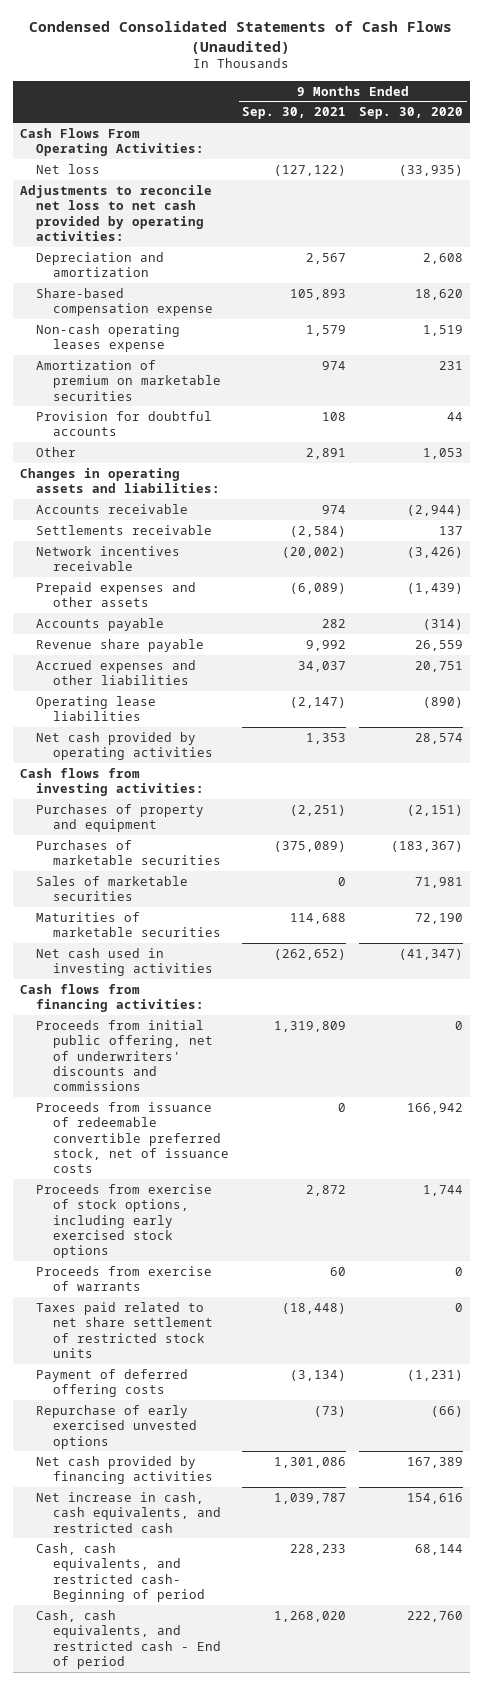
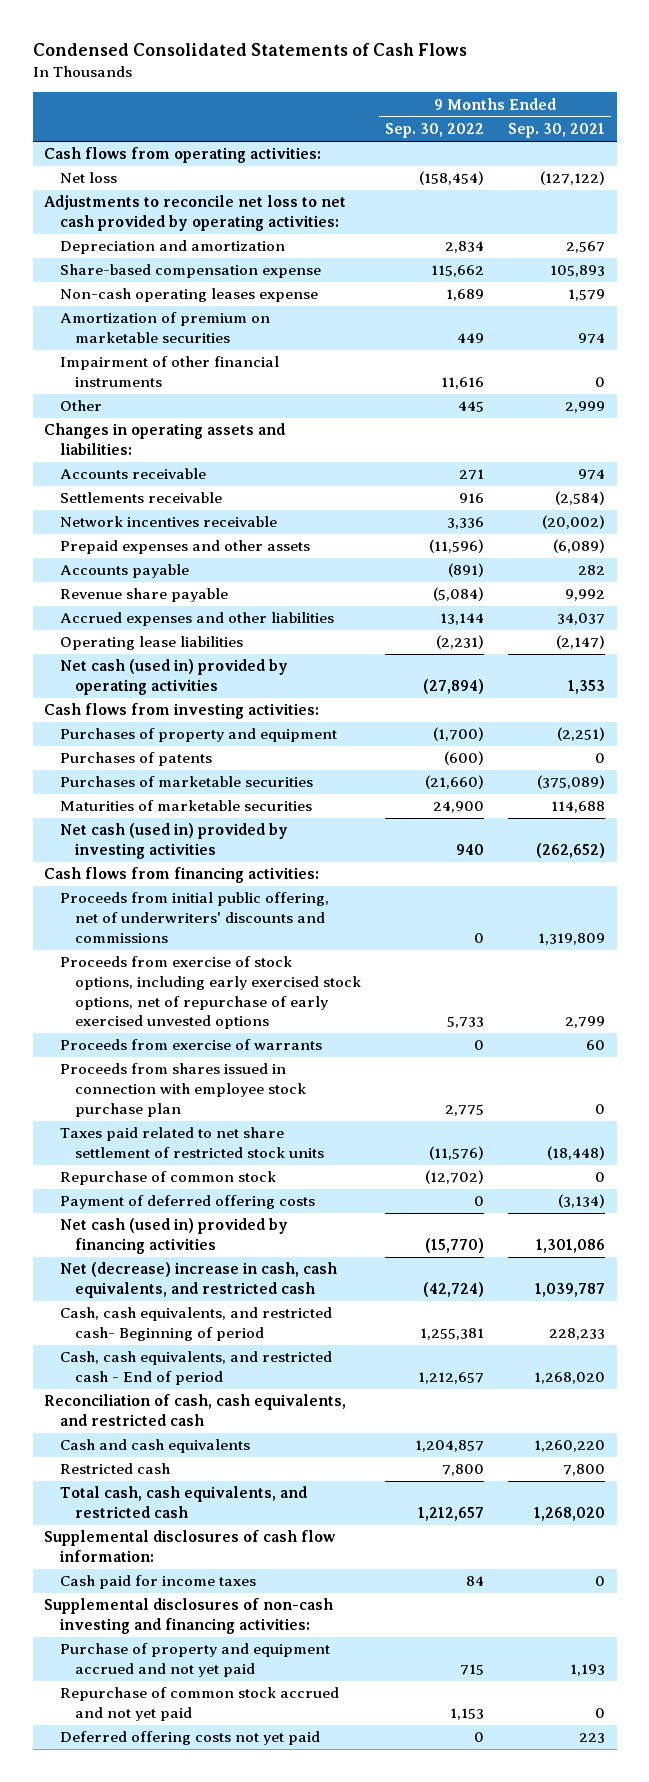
- Condensed Consolidated Statements of Cash Flows (Unaudited)
+ Condensed Consolidated Statements of Cash Flows
- | 9 Months Ended Sep. 30, 2021 | 9 Months Ended Sep. 30, 2020
+ | 9 Months Ended Sep. 30, 2022 | 9 Months Ended Sep. 30, 2021
- Cash Flows From Operating Activities:
+ Cash flows from operating activities:
- Provision for doubtful accounts | 108 | 44
- Other | 2,891 | 1,053
+ Impairment of other financial instruments | 11,616 | 0
+ Other | 445 | 2,999
- Net cash provided by operating activities | 1,353 | 28,574
+ Net cash (used in) provided by operating activities | (27,894) | 1,353
+ Purchases of patents | (600) | 0
- Sales of marketable securities | 0 | 71,981
- Net cash used in investing activities | (262,652) | (41,347)
+ Net cash (used in) provided by investing activities | 940 | (262,652)
- Proceeds from issuance of redeemable convertible preferred stock, net of issuance costs | 0 | 166,942
- Proceeds from exercise of stock options, including early exercised stock options | 2,872 | 1,744
+ Proceeds from exercise of stock options, including early exercised stock options, net of repurchase of early exercised unvested options | 5,733 | 2,799
+ Proceeds from shares issued in connection with employee stock purchase plan | 2,775 | 0
+ Repurchase of common stock | (12,702) | 0
- Repurchase of early exercised unvested options | (73) | (66)
- Net cash provided by financing activities | 1,301,086 | 167,389
- Net increase in cash, cash equivalents, and restricted cash | 1,039,787 | 154,616
+ Net cash (used in) provided by financing activities | (15,770) | 1,301,086
+ Net (decrease) increase in cash, cash equivalents, and restricted cash | (42,724) | 1,039,787
+ Reconciliation of cash, cash equivalents, and restricted cash
+ Cash and cash equivalents | 1,204,857 | 1,260,220
+ Restricted cash | 7,800 | 7,800
+ Total cash, cash equivalents, and restricted cash | 1,212,657 | 1,268,020
+ Supplemental disclosures of cash flow information:
+ Cash paid for income taxes | 84 | 0
+ Supplemental disclosures of non-cash investing and financing activities:
+ Purchase of property and equipment accrued and not yet paid | 715 | 1,193
+ Repurchase of common stock accrued and not yet paid | 1,153 | 0
+ Deferred offering costs not yet paid | 0 | 223

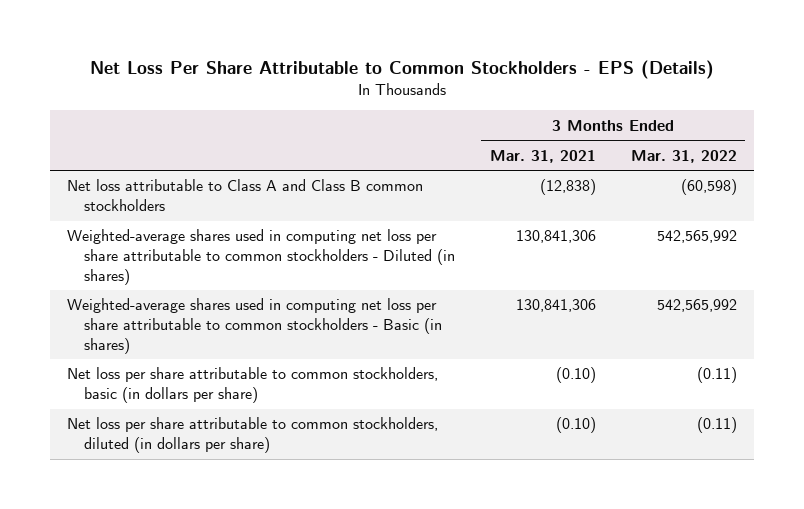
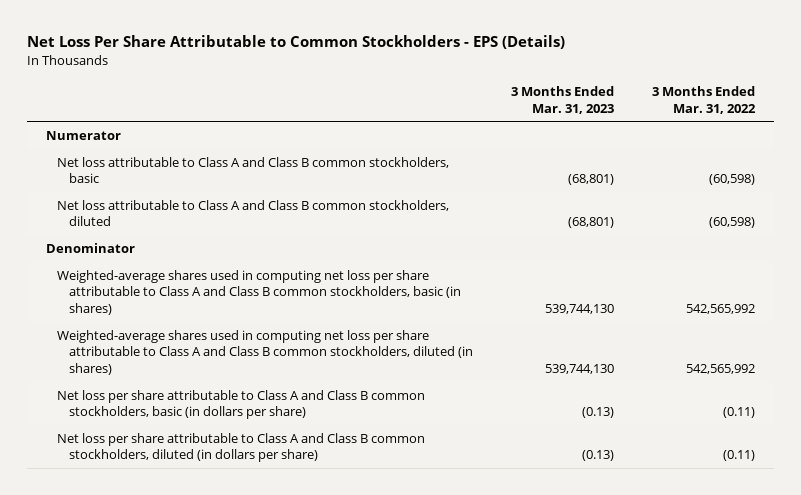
- | 3 Months Ended Mar. 31, 2021 | 3 Months Ended Mar. 31, 2022
+ | 3 Months Ended Mar. 31, 2023 | 3 Months Ended Mar. 31, 2022
- Net loss attributable to Class A and Class B common stockholders | (12,838) | (60,598)
- Weighted-average shares used in computing net loss per share attributable to common stockholders - Diluted (in shares) | 130,841,306 | 542,565,992
- Weighted-average shares used in computing net loss per share attributable to common stockholders - Basic (in shares) | 130,841,306 | 542,565,992
- Net loss per share attributable to common stockholders, basic (in dollars per share) | (0.10) | (0.11)
- Net loss per share attributable to common stockholders, diluted (in dollars per share) | (0.10) | (0.11)
+ Numerator
+ Net loss attributable to Class A and Class B common stockholders, basic | (68,801) | (60,598)
+ Net loss attributable to Class A and Class B common stockholders, diluted | (68,801) | (60,598)
+ Denominator
+ Weighted-average shares used in computing net loss per share attributable to Class A and Class B common stockholders, basic (in shares) | 539,744,130 | 542,565,992
+ Weighted-average shares used in computing net loss per share attributable to Class A and Class B common stockholders, diluted (in shares) | 539,744,130 | 542,565,992
+ Net loss per share attributable to Class A and Class B common stockholders, basic (in dollars per share) | (0.13) | (0.11)
+ Net loss per share attributable to Class A and Class B common stockholders, diluted (in dollars per share) | (0.13) | (0.11)

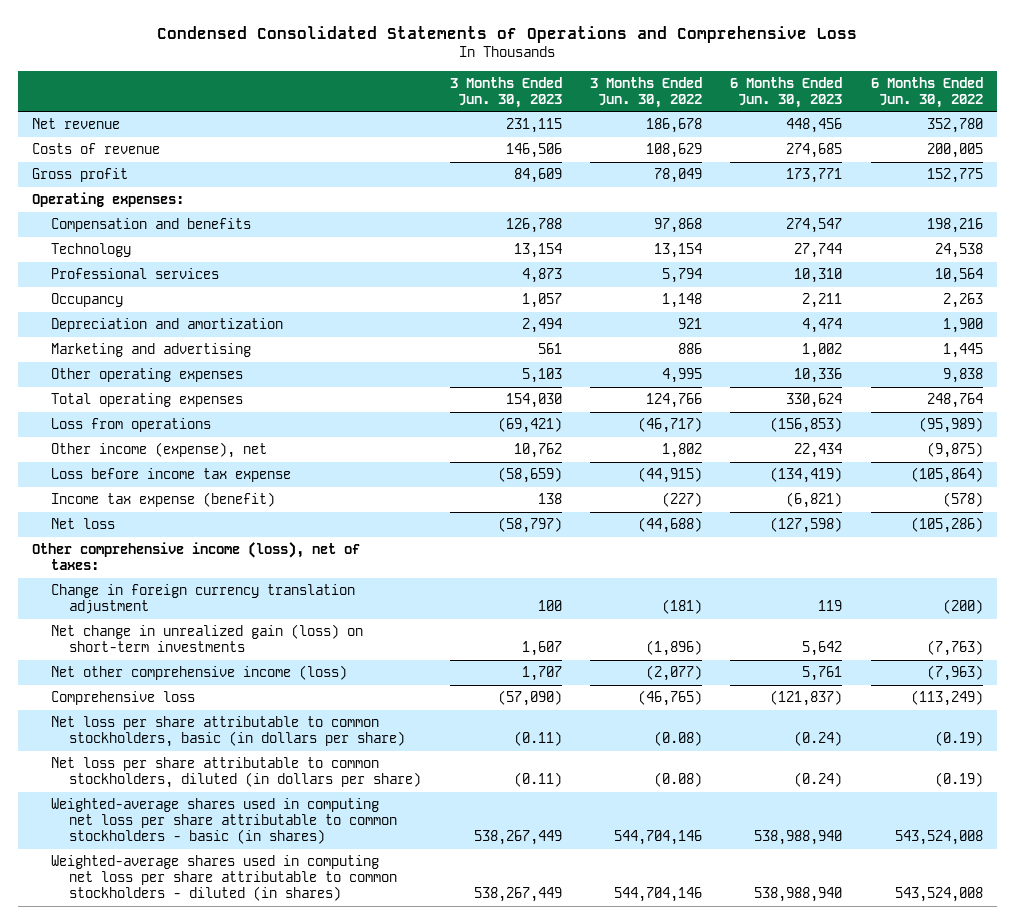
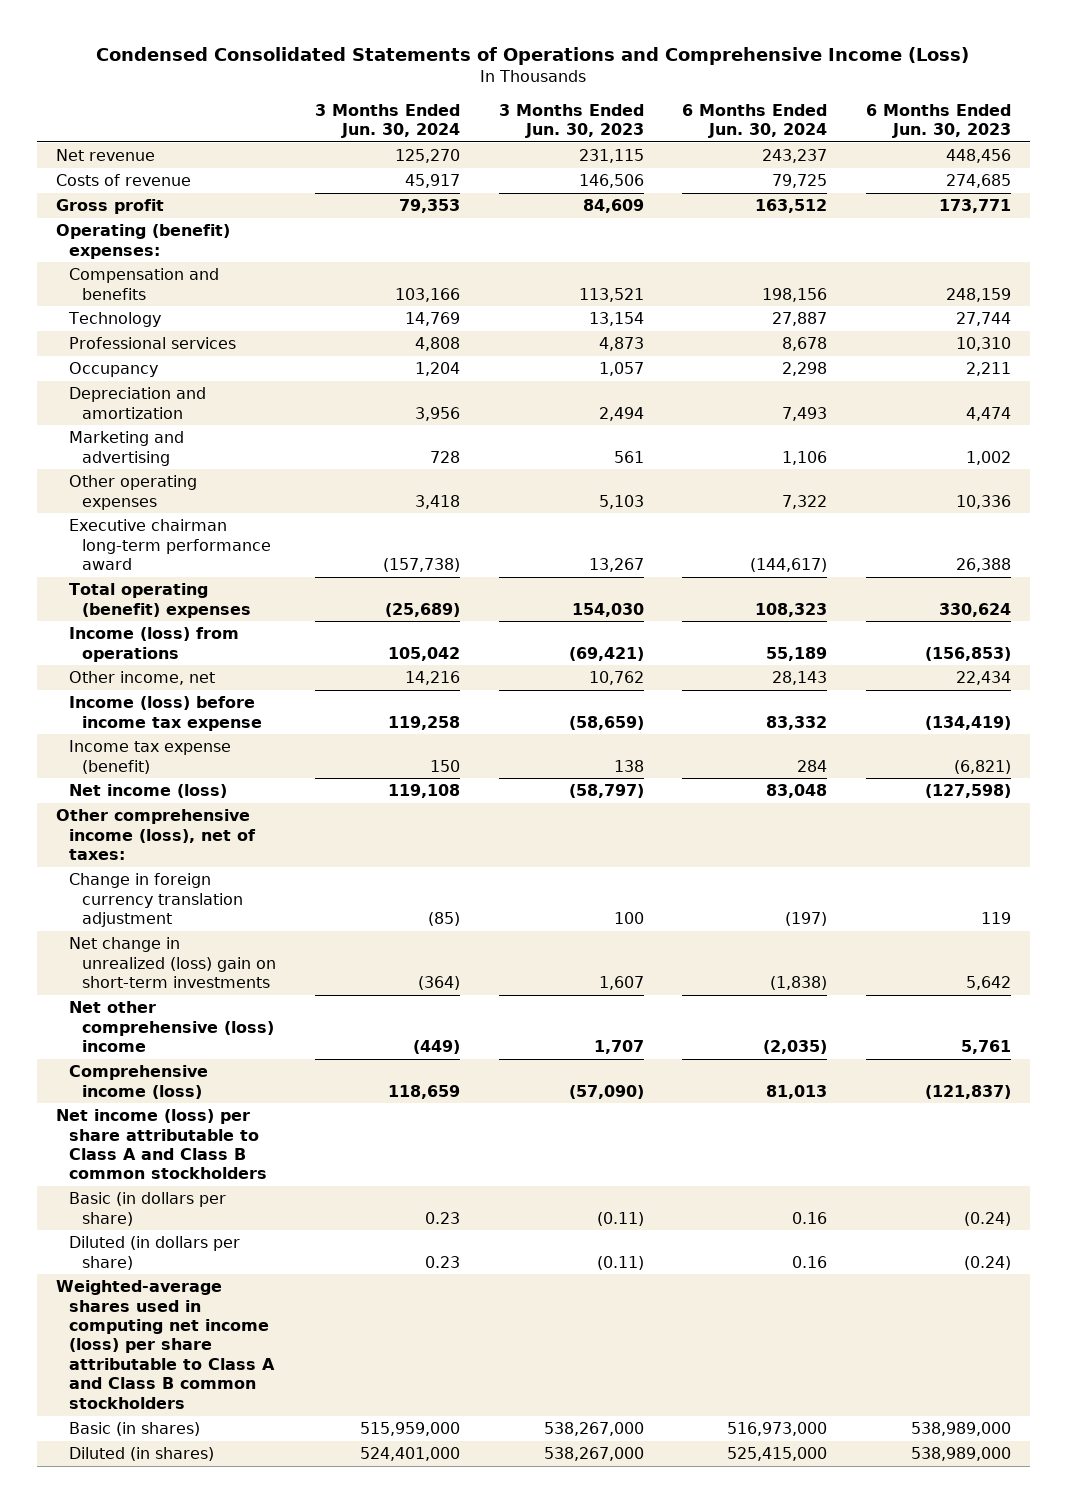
- Condensed Consolidated Statements of Operations and Comprehensive Loss
+ Condensed Consolidated Statements of Operations and Comprehensive Income (Loss)
- | 3 Months Ended Jun. 30, 2023 | 3 Months Ended Jun. 30, 2022 | 6 Months Ended Jun. 30, 2023 | 6 Months Ended Jun. 30, 2022
+ | 3 Months Ended Jun. 30, 2024 | 3 Months Ended Jun. 30, 2023 | 6 Months Ended Jun. 30, 2024 | 6 Months Ended Jun. 30, 2023
- Operating expenses:
- Compensation and benefits | 126,788 | 97,868 | 274,547 | 198,216
+ Operating (benefit) expenses:
+ Compensation and benefits | 103,166 | 113,521 | 198,156 | 248,159
- Total operating expenses | 154,030 | 124,766 | 330,624 | 248,764
- Loss from operations | (69,421) | (46,717) | (156,853) | (95,989)
- Other income (expense), net | 10,762 | 1,802 | 22,434 | (9,875)
- Loss before income tax expense | (58,659) | (44,915) | (134,419) | (105,864)
+ Executive chairman long-term performance award | (157,738) | 13,267 | (144,617) | 26,388
+ Total operating (benefit) expenses | (25,689) | 154,030 | 108,323 | 330,624
+ Income (loss) from operations | 105,042 | (69,421) | 55,189 | (156,853)
+ Other income, net | 14,216 | 10,762 | 28,143 | 22,434
+ Income (loss) before income tax expense | 119,258 | (58,659) | 83,332 | (134,419)
- Net loss | (58,797) | (44,688) | (127,598) | (105,286)
+ Net income (loss) | 119,108 | (58,797) | 83,048 | (127,598)
- Net change in unrealized gain (loss) on short-term investments | 1,607 | (1,896) | 5,642 | (7,763)
- Net other comprehensive income (loss) | 1,707 | (2,077) | 5,761 | (7,963)
- Comprehensive loss | (57,090) | (46,765) | (121,837) | (113,249)
- Net loss per share attributable to common stockholders, basic (in dollars per share) | (0.11) | (0.08) | (0.24) | (0.19)
- Net loss per share attributable to common stockholders, diluted (in dollars per share) | (0.11) | (0.08) | (0.24) | (0.19)
- Weighted-average shares used in computing net loss per share attributable to common stockholders - basic (in shares) | 538,267,449 | 544,704,146 | 538,988,940 | 543,524,008
- Weighted-average shares used in computing net loss per share attributable to common stockholders - diluted (in shares) | 538,267,449 | 544,704,146 | 538,988,940 | 543,524,008
+ Net change in unrealized (loss) gain on short-term investments | (364) | 1,607 | (1,838) | 5,642
+ Net other comprehensive (loss) income | (449) | 1,707 | (2,035) | 5,761
+ Comprehensive income (loss) | 118,659 | (57,090) | 81,013 | (121,837)
+ Net income (loss) per share attributable to Class A and Class B common stockholders
+ Basic (in dollars per share) | 0.23 | (0.11) | 0.16 | (0.24)
+ Diluted (in dollars per share) | 0.23 | (0.11) | 0.16 | (0.24)
+ Weighted-average shares used in computing net income (loss) per share attributable to Class A and Class B common stockholders
+ Basic (in shares) | 515,959,000 | 538,267,000 | 516,973,000 | 538,989,000
+ Diluted (in shares) | 524,401,000 | 538,267,000 | 525,415,000 | 538,989,000

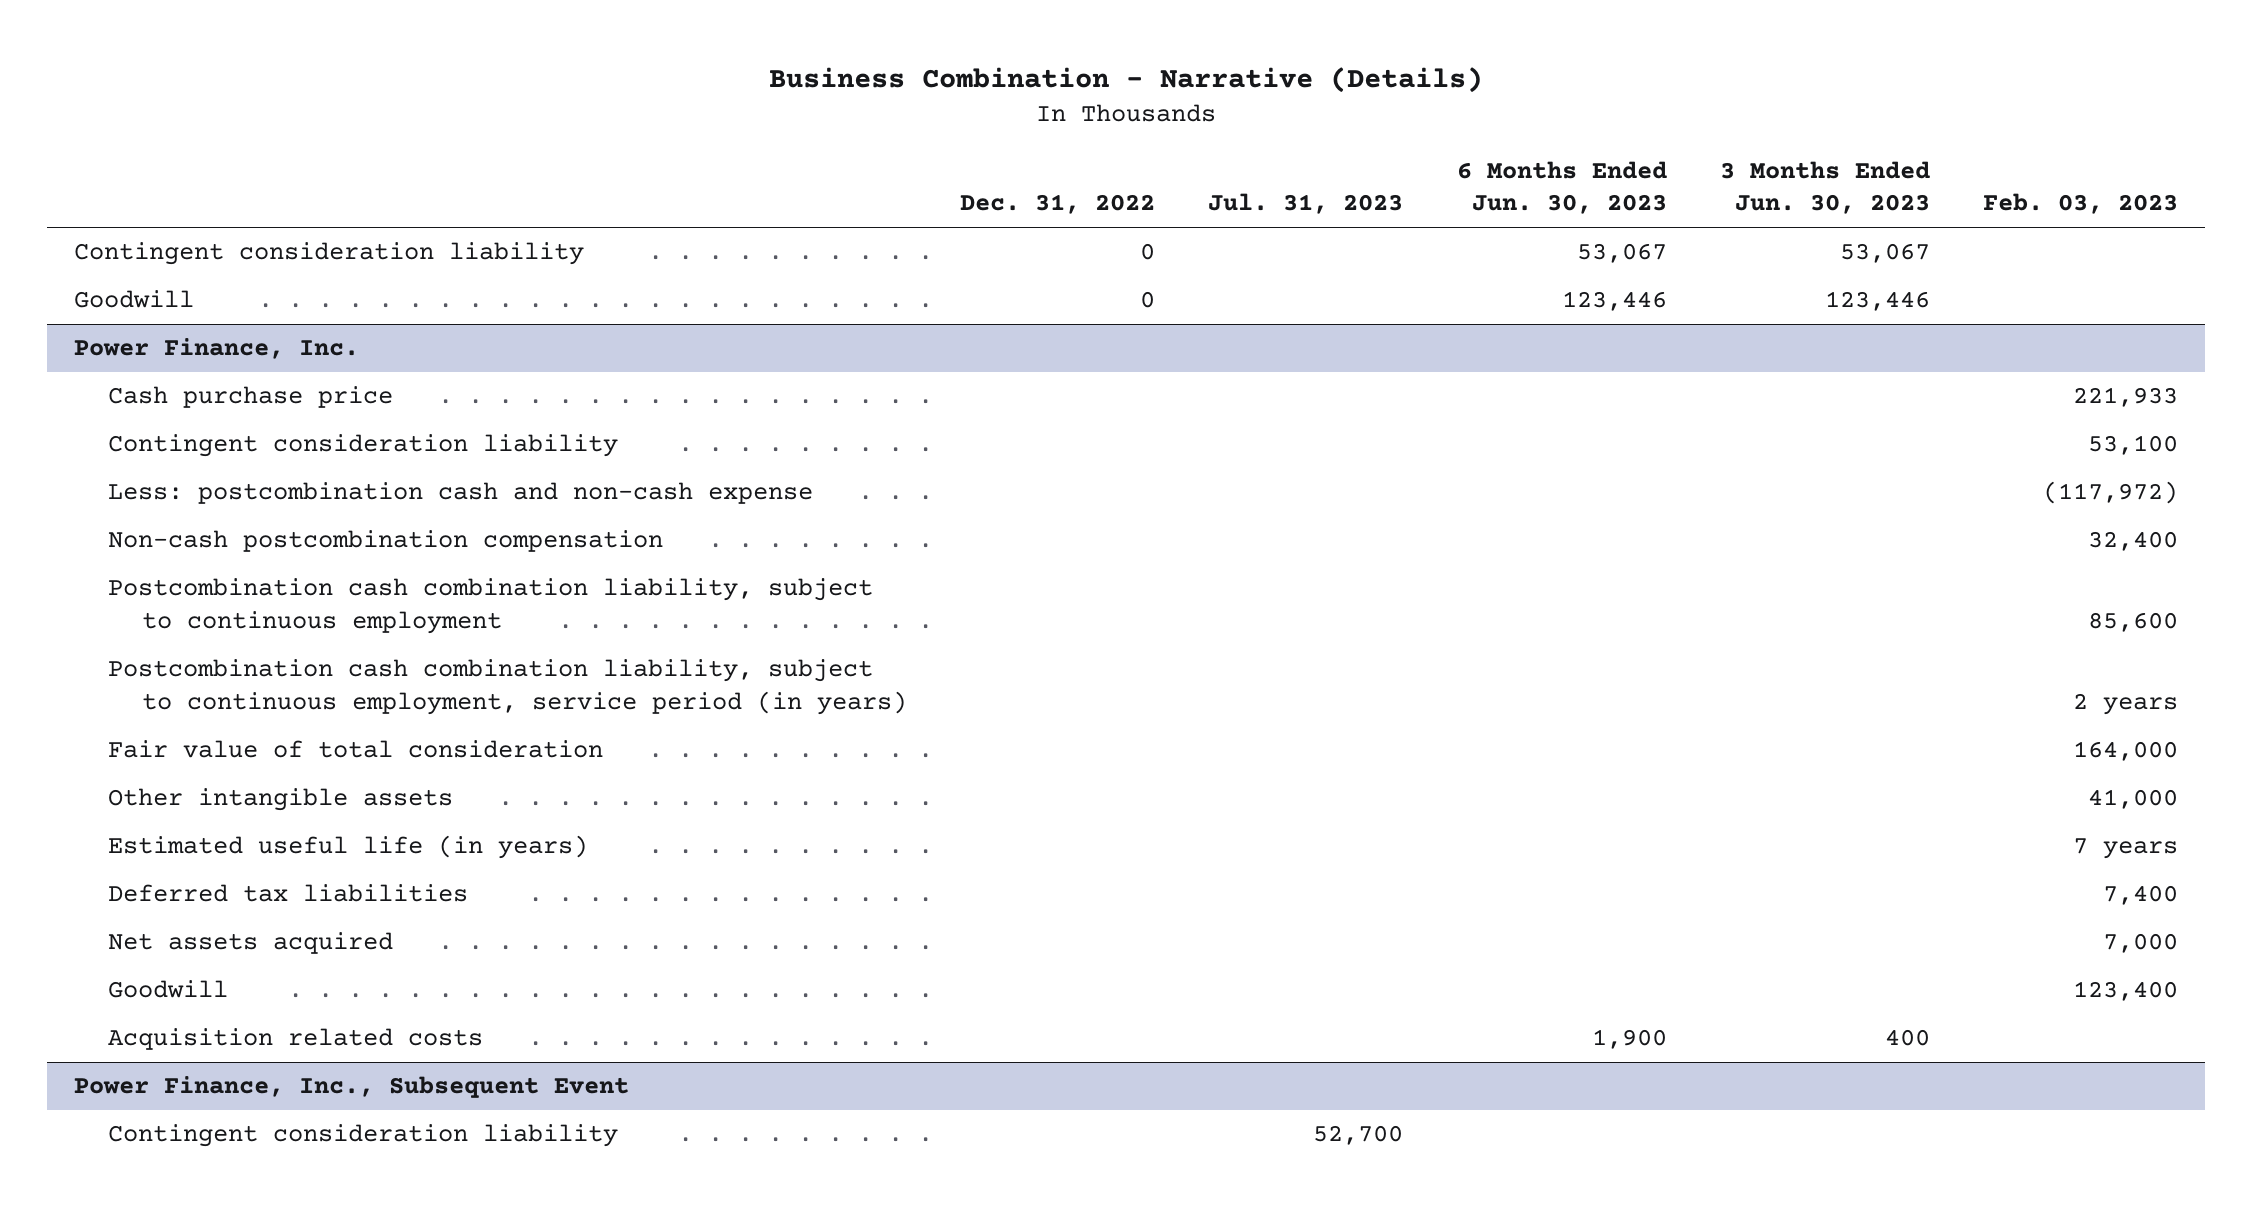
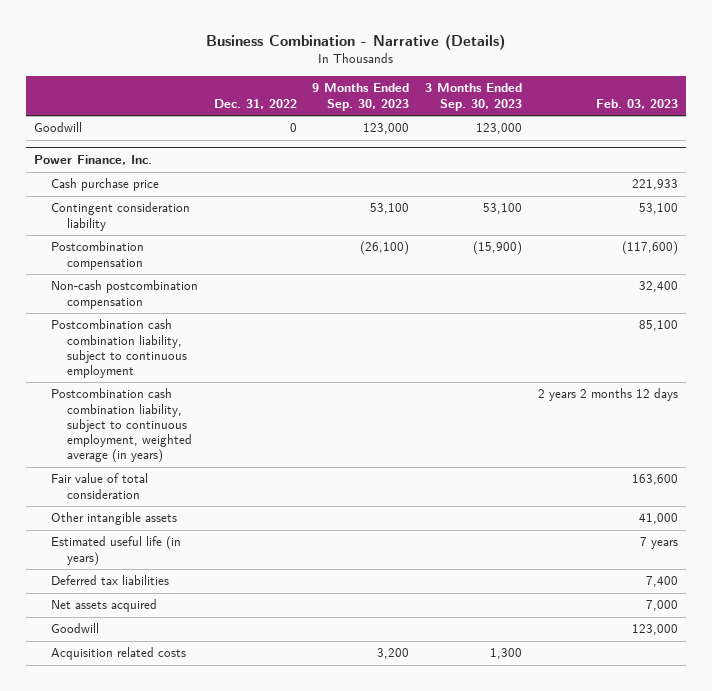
- | Dec. 31, 2022 | Jul. 31, 2023 | 6 Months Ended Jun. 30, 2023 | 3 Months Ended Jun. 30, 2023 | Feb. 03, 2023
+ | Dec. 31, 2022 | 9 Months Ended Sep. 30, 2023 | 3 Months Ended Sep. 30, 2023 | Feb. 03, 2023
- Contingent consideration liability | 0 | | 53,067 | 53,067 |
@ Power Finance, Inc.
- Less: postcombination cash and non-cash expense | | | | | (117,972)
+ Postcombination compensation | | (26,100) | (15,900) | (117,600)
- Postcombination cash combination liability, subject to continuous employment | | | | | 85,600
- Postcombination cash combination liability, subject to continuous employment, service period (in years) | | | | | 2 years
- Fair value of total consideration | | | | | 164,000
+ Postcombination cash combination liability, subject to continuous employment | | | | 85,100
+ Postcombination cash combination liability, subject to continuous employment, weighted average (in years) | | | | 2 years 2 months 12 days
+ Fair value of total consideration | | | | 163,600
- Goodwill | | | | | 123,400
+ Goodwill | | | | 123,000
- Power Finance, Inc., Subsequent Event
- Contingent consideration liability | | 52,700 | | |

